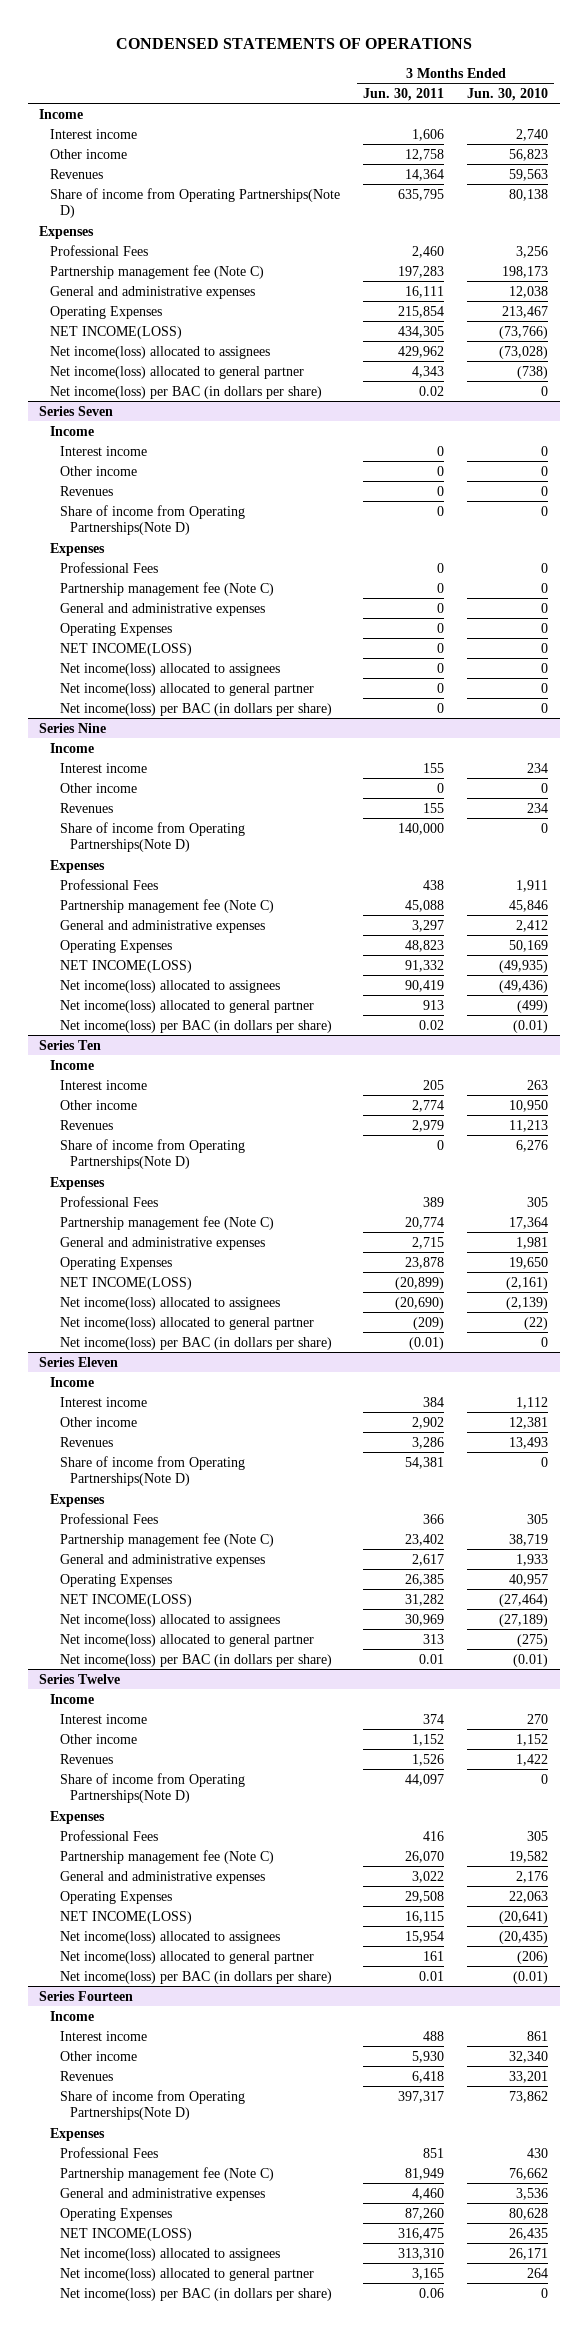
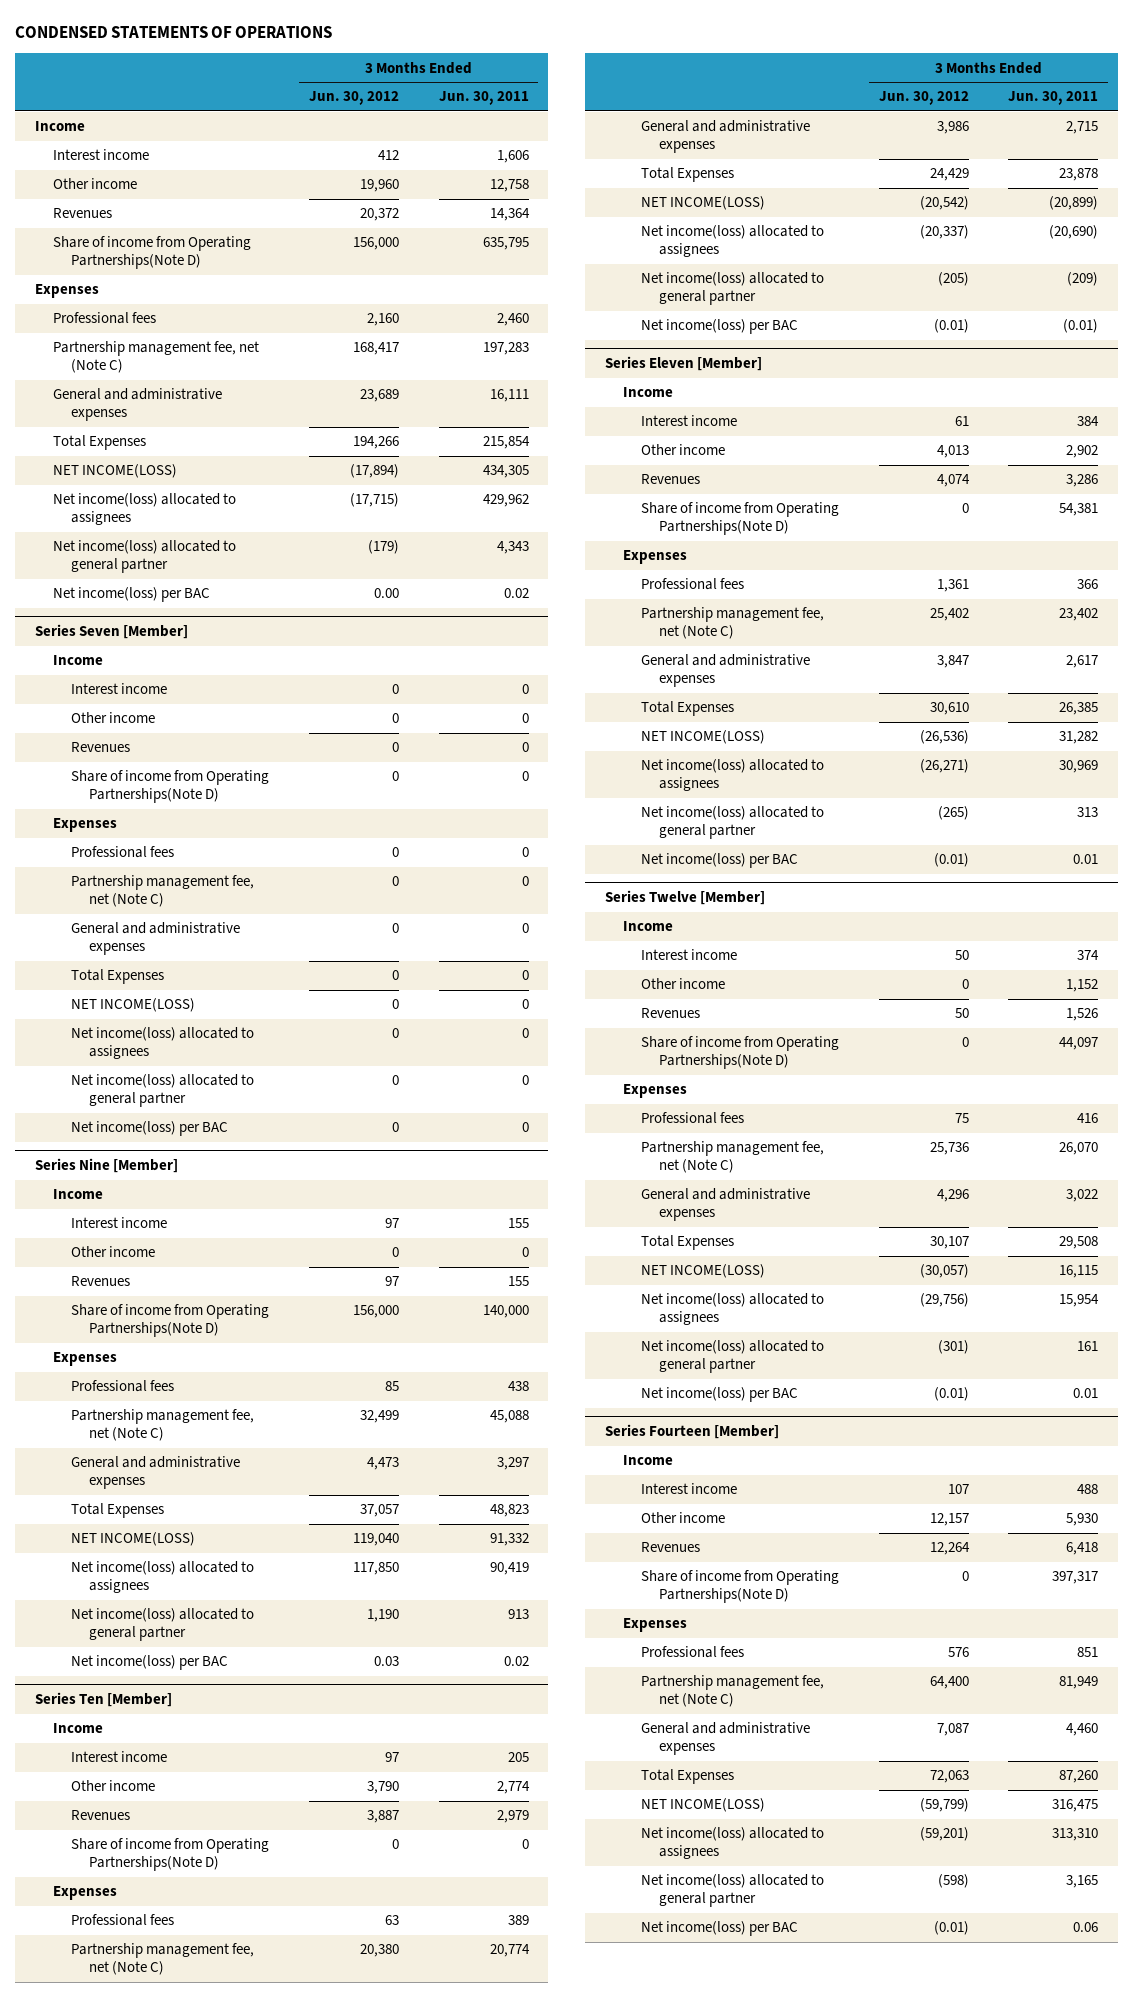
- | 3 Months Ended Jun. 30, 2011 | 3 Months Ended Jun. 30, 2010
+ | 3 Months Ended Jun. 30, 2012 | 3 Months Ended Jun. 30, 2011
- Professional Fees | 2,460 | 3,256
- Partnership management fee (Note C) | 197,283 | 198,173
+ Professional fees | 2,160 | 2,460
+ Partnership management fee, net (Note C) | 168,417 | 197,283
- Operating Expenses | 215,854 | 213,467
+ Total Expenses | 194,266 | 215,854
- Net income(loss) per BAC (in dollars per share) | 0.02 | 0
- Series Seven
+ Net income(loss) per BAC | 0.00 | 0.02
+ Series Seven [Member]
- Professional Fees | 0 | 0
- Partnership management fee (Note C) | 0 | 0
+ Professional fees | 0 | 0
+ Partnership management fee, net (Note C) | 0 | 0
- Operating Expenses | 0 | 0
+ Total Expenses | 0 | 0
- Net income(loss) per BAC (in dollars per share) | 0 | 0
- Series Nine
+ Net income(loss) per BAC | 0 | 0
+ Series Nine [Member]
- Professional Fees | 438 | 1,911
- Partnership management fee (Note C) | 45,088 | 45,846
+ Professional fees | 85 | 438
+ Partnership management fee, net (Note C) | 32,499 | 45,088
- Operating Expenses | 48,823 | 50,169
+ Total Expenses | 37,057 | 48,823
- Net income(loss) per BAC (in dollars per share) | 0.02 | (0.01)
- Series Ten
+ Net income(loss) per BAC | 0.03 | 0.02
+ Series Ten [Member]
- Professional Fees | 389 | 305
- Partnership management fee (Note C) | 20,774 | 17,364
+ Professional fees | 63 | 389
+ Partnership management fee, net (Note C) | 20,380 | 20,774
- Operating Expenses | 23,878 | 19,650
+ Total Expenses | 24,429 | 23,878
- Net income(loss) per BAC (in dollars per share) | (0.01) | 0
- Series Eleven
+ Net income(loss) per BAC | (0.01) | (0.01)
+ Series Eleven [Member]
- Professional Fees | 366 | 305
- Partnership management fee (Note C) | 23,402 | 38,719
+ Professional fees | 1,361 | 366
+ Partnership management fee, net (Note C) | 25,402 | 23,402
- Operating Expenses | 26,385 | 40,957
+ Total Expenses | 30,610 | 26,385
- Net income(loss) per BAC (in dollars per share) | 0.01 | (0.01)
- Series Twelve
+ Net income(loss) per BAC | (0.01) | 0.01
+ Series Twelve [Member]
- Professional Fees | 416 | 305
- Partnership management fee (Note C) | 26,070 | 19,582
+ Professional fees | 75 | 416
+ Partnership management fee, net (Note C) | 25,736 | 26,070
- Operating Expenses | 29,508 | 22,063
+ Total Expenses | 30,107 | 29,508
- Net income(loss) per BAC (in dollars per share) | 0.01 | (0.01)
- Series Fourteen
+ Net income(loss) per BAC | (0.01) | 0.01
+ Series Fourteen [Member]
- Professional Fees | 851 | 430
- Partnership management fee (Note C) | 81,949 | 76,662
+ Professional fees | 576 | 851
+ Partnership management fee, net (Note C) | 64,400 | 81,949
- Operating Expenses | 87,260 | 80,628
+ Total Expenses | 72,063 | 87,260
- Net income(loss) per BAC (in dollars per share) | 0.06 | 0
+ Net income(loss) per BAC | (0.01) | 0.06

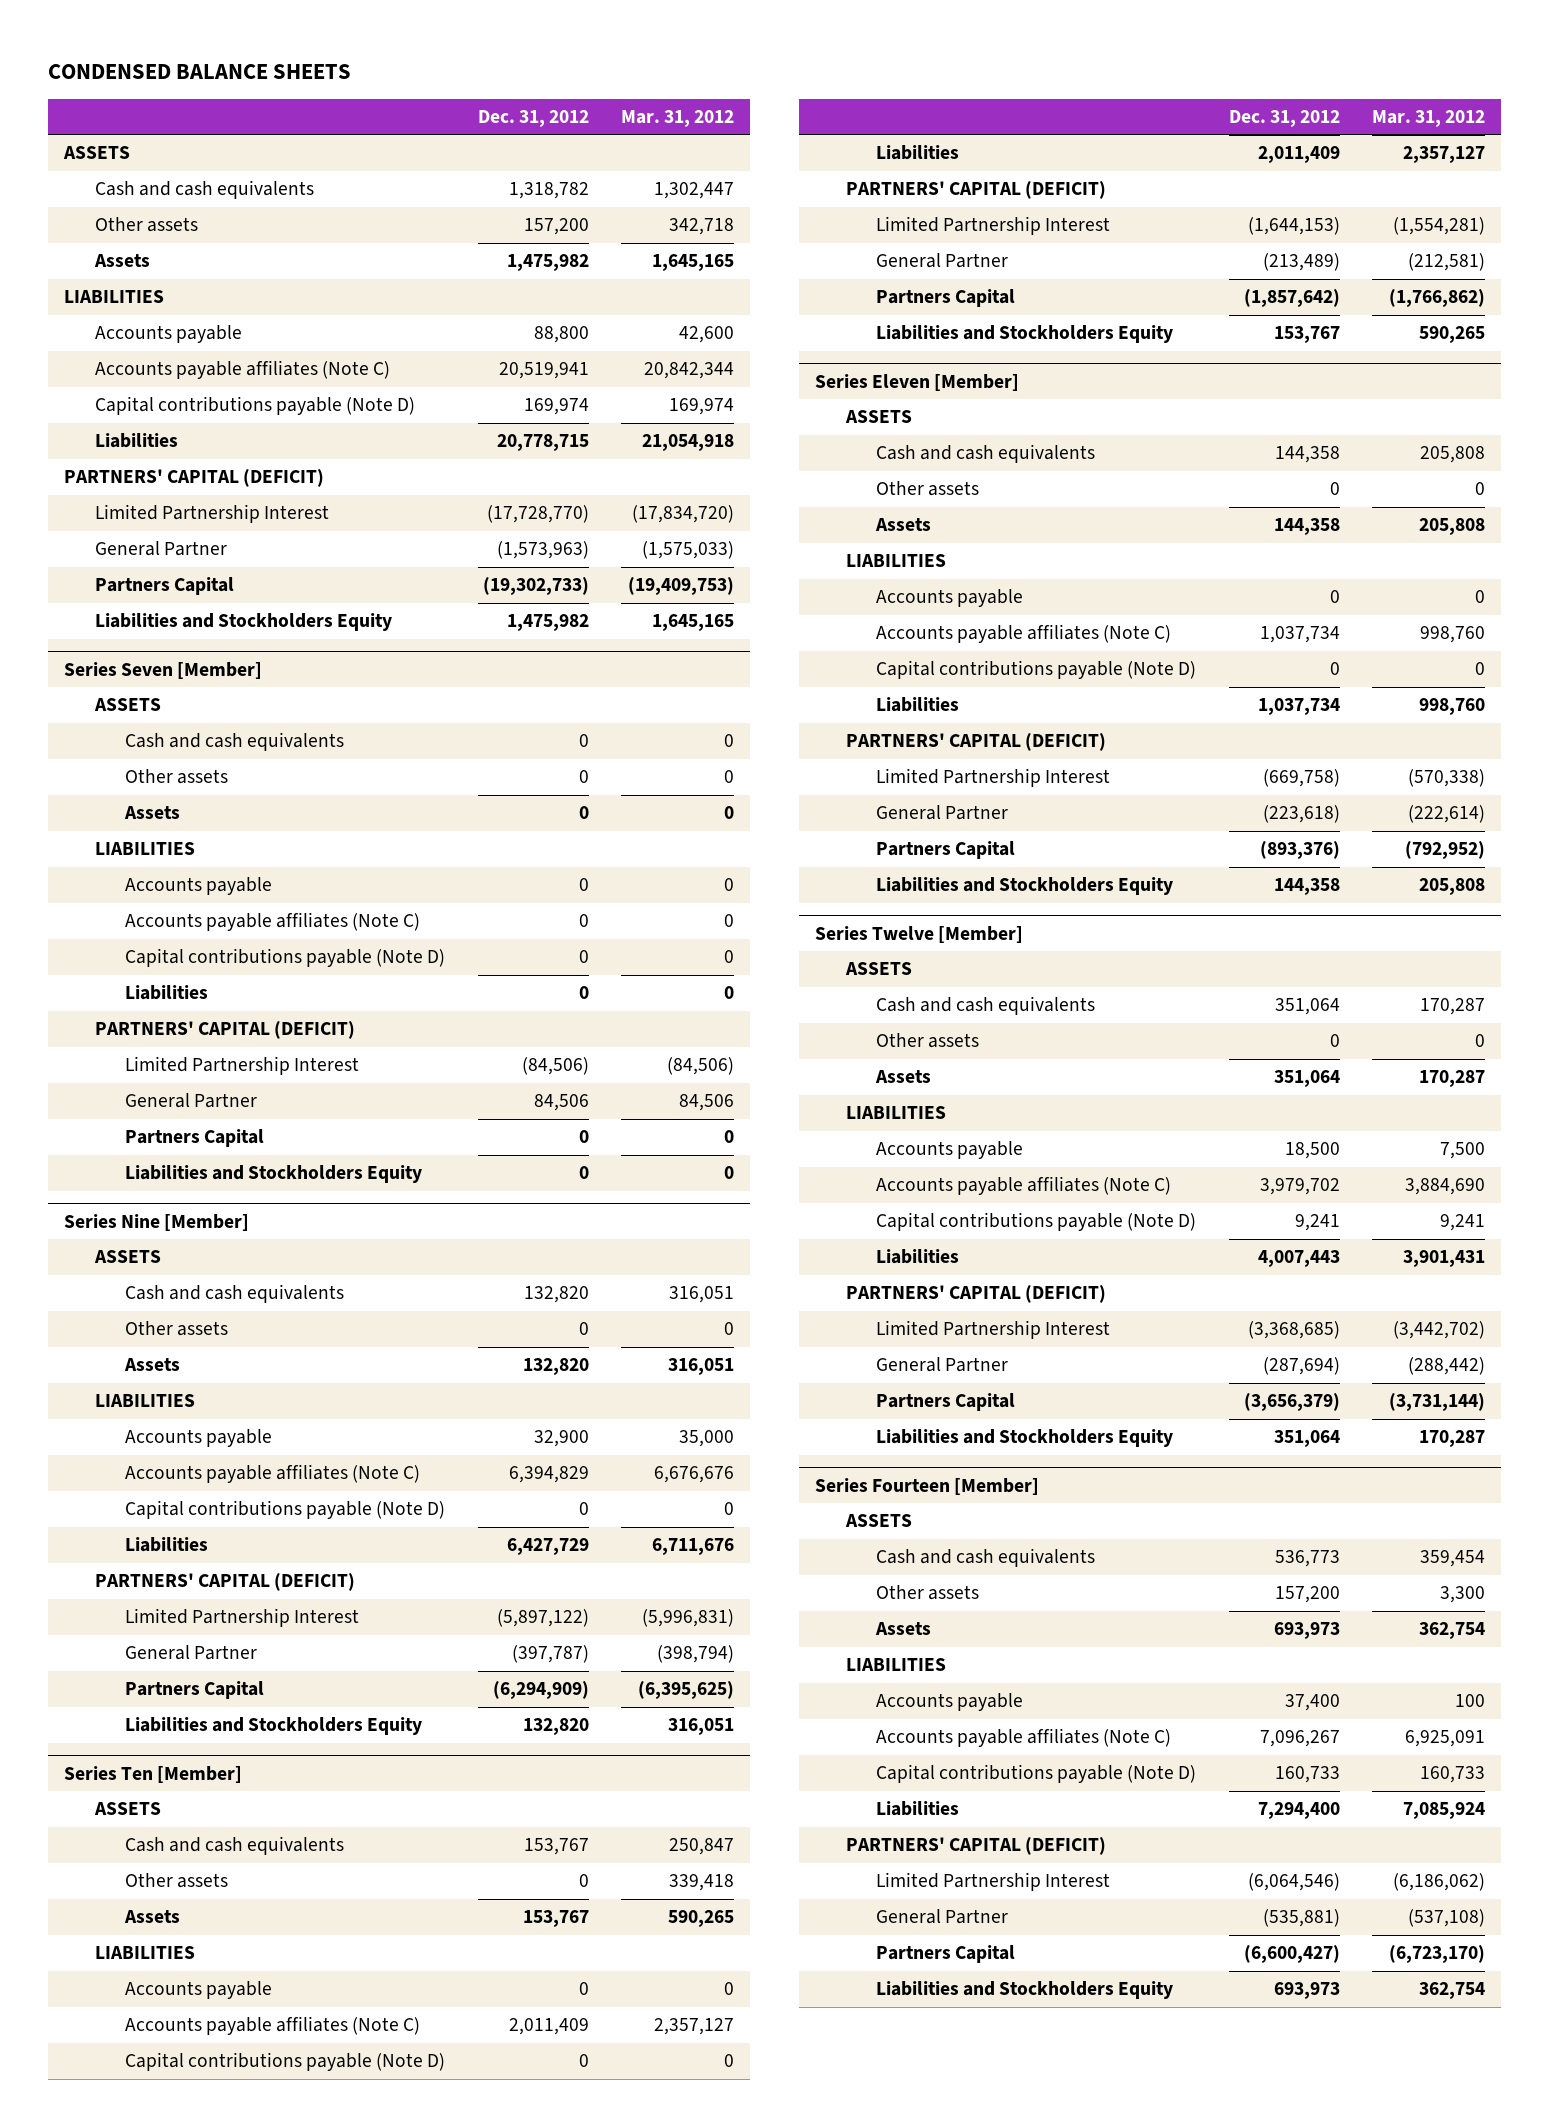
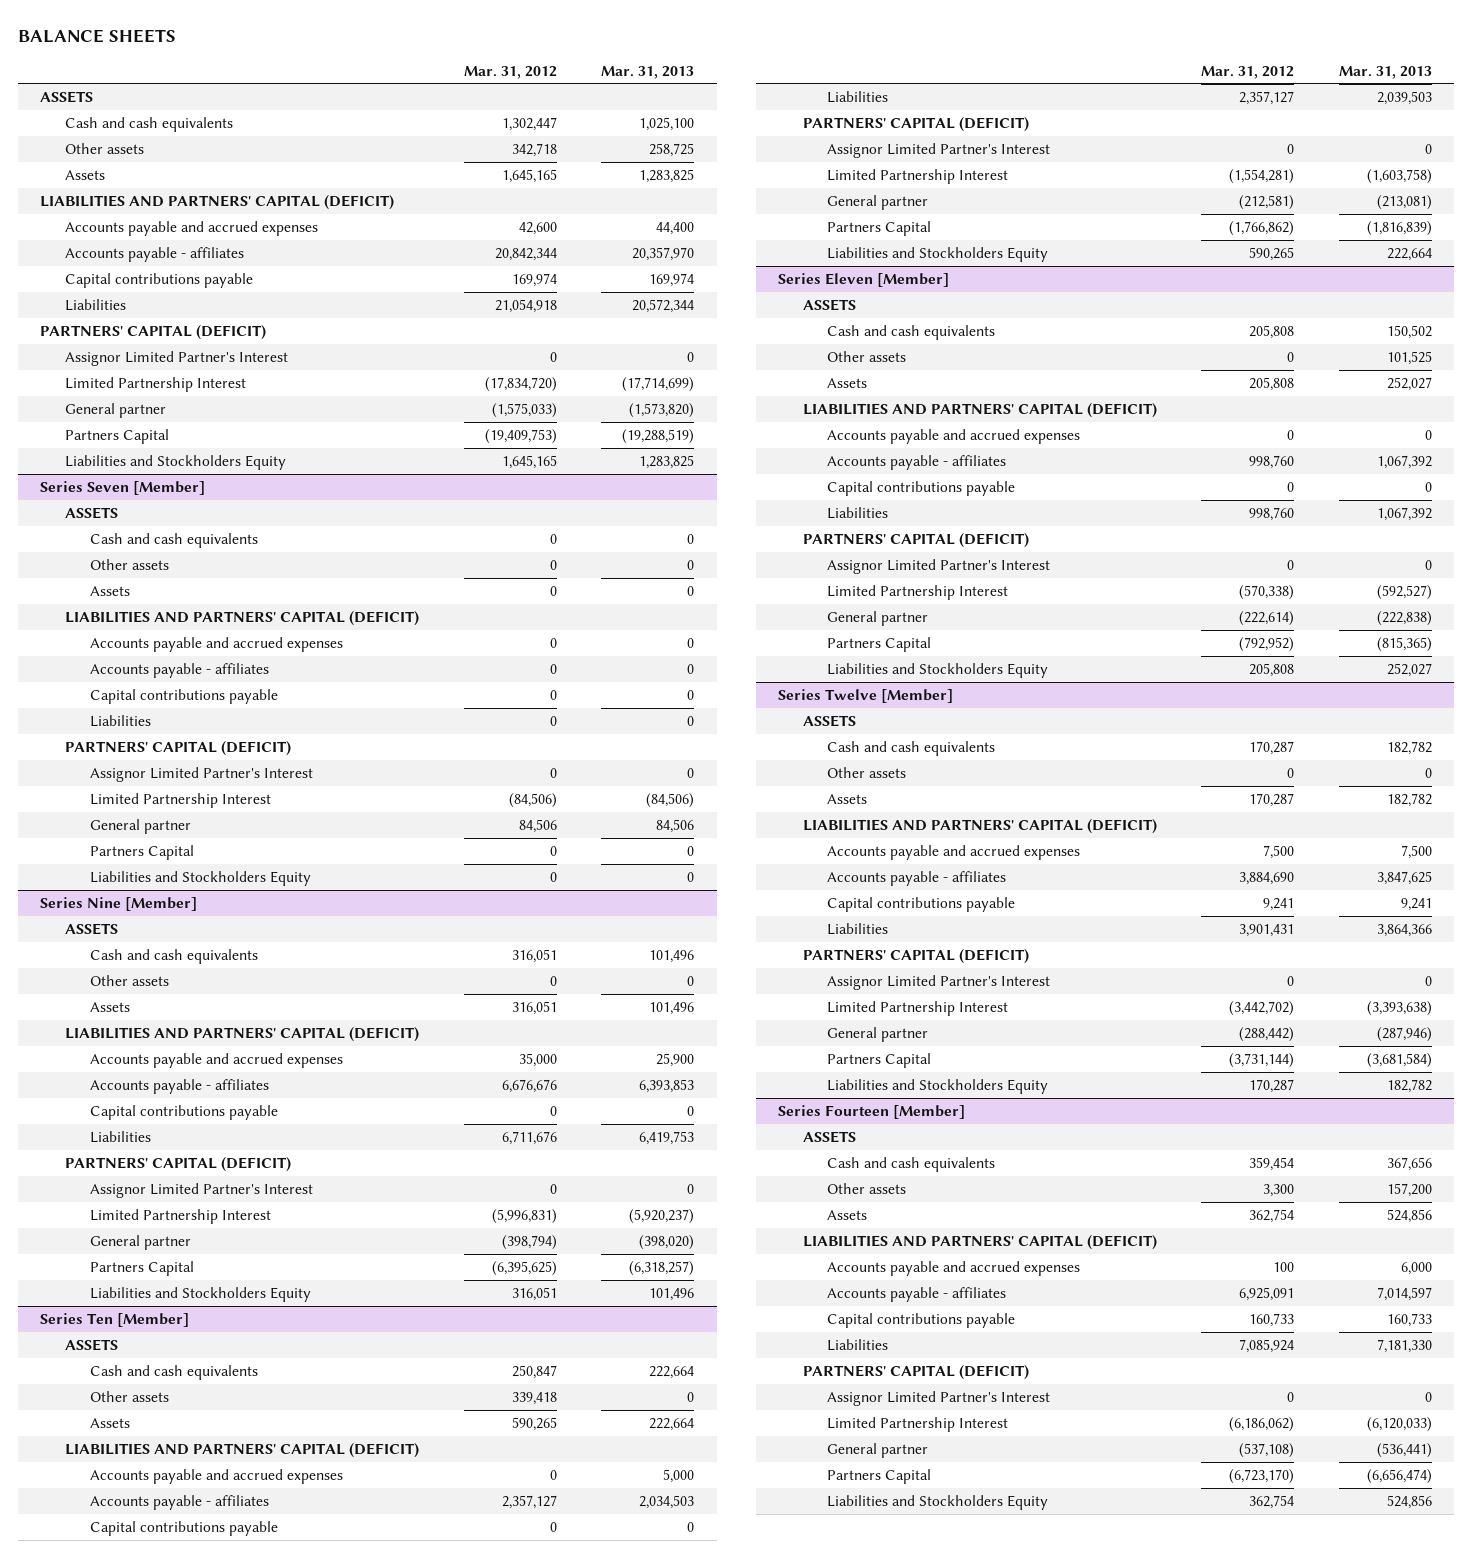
- CONDENSED BALANCE SHEETS
+ BALANCE SHEETS
- | Dec. 31, 2012 | Mar. 31, 2012
+ | Mar. 31, 2012 | Mar. 31, 2013
- LIABILITIES
- Accounts payable | 88,800 | 42,600
- Accounts payable affiliates (Note C) | 20,519,941 | 20,842,344
- Capital contributions payable (Note D) | 169,974 | 169,974
+ LIABILITIES AND PARTNERS' CAPITAL (DEFICIT)
+ Accounts payable and accrued expenses | 42,600 | 44,400
+ Accounts payable - affiliates | 20,842,344 | 20,357,970
+ Capital contributions payable | 169,974 | 169,974
+ Assignor Limited Partner's Interest | 0 | 0
- General Partner | (1,573,963) | (1,575,033)
+ General partner | (1,575,033) | (1,573,820)
@ Series Seven [Member]
- LIABILITIES
- Accounts payable | 0 | 0
- Accounts payable affiliates (Note C) | 0 | 0
- Capital contributions payable (Note D) | 0 | 0
+ LIABILITIES AND PARTNERS' CAPITAL (DEFICIT)
+ Accounts payable and accrued expenses | 0 | 0
+ Accounts payable - affiliates | 0 | 0
+ Capital contributions payable | 0 | 0
+ Assignor Limited Partner's Interest | 0 | 0
- General Partner | 84,506 | 84,506
+ General partner | 84,506 | 84,506
@ Series Nine [Member]
- LIABILITIES
- Accounts payable | 32,900 | 35,000
- Accounts payable affiliates (Note C) | 6,394,829 | 6,676,676
- Capital contributions payable (Note D) | 0 | 0
+ LIABILITIES AND PARTNERS' CAPITAL (DEFICIT)
+ Accounts payable and accrued expenses | 35,000 | 25,900
+ Accounts payable - affiliates | 6,676,676 | 6,393,853
+ Capital contributions payable | 0 | 0
+ Assignor Limited Partner's Interest | 0 | 0
- General Partner | (397,787) | (398,794)
+ General partner | (398,794) | (398,020)
@ Series Ten [Member]
- LIABILITIES
- Accounts payable | 0 | 0
- Accounts payable affiliates (Note C) | 2,011,409 | 2,357,127
- Capital contributions payable (Note D) | 0 | 0
+ LIABILITIES AND PARTNERS' CAPITAL (DEFICIT)
+ Accounts payable and accrued expenses | 0 | 5,000
+ Accounts payable - affiliates | 2,357,127 | 2,034,503
+ Capital contributions payable | 0 | 0
+ Assignor Limited Partner's Interest | 0 | 0
- General Partner | (213,489) | (212,581)
+ General partner | (212,581) | (213,081)
@ Series Eleven [Member]
- LIABILITIES
- Accounts payable | 0 | 0
- Accounts payable affiliates (Note C) | 1,037,734 | 998,760
- Capital contributions payable (Note D) | 0 | 0
+ LIABILITIES AND PARTNERS' CAPITAL (DEFICIT)
+ Accounts payable and accrued expenses | 0 | 0
+ Accounts payable - affiliates | 998,760 | 1,067,392
+ Capital contributions payable | 0 | 0
+ Assignor Limited Partner's Interest | 0 | 0
- General Partner | (223,618) | (222,614)
+ General partner | (222,614) | (222,838)
@ Series Twelve [Member]
- LIABILITIES
- Accounts payable | 18,500 | 7,500
- Accounts payable affiliates (Note C) | 3,979,702 | 3,884,690
- Capital contributions payable (Note D) | 9,241 | 9,241
+ LIABILITIES AND PARTNERS' CAPITAL (DEFICIT)
+ Accounts payable and accrued expenses | 7,500 | 7,500
+ Accounts payable - affiliates | 3,884,690 | 3,847,625
+ Capital contributions payable | 9,241 | 9,241
+ Assignor Limited Partner's Interest | 0 | 0
- General Partner | (287,694) | (288,442)
+ General partner | (288,442) | (287,946)
@ Series Fourteen [Member]
- LIABILITIES
- Accounts payable | 37,400 | 100
- Accounts payable affiliates (Note C) | 7,096,267 | 6,925,091
- Capital contributions payable (Note D) | 160,733 | 160,733
+ LIABILITIES AND PARTNERS' CAPITAL (DEFICIT)
+ Accounts payable and accrued expenses | 100 | 6,000
+ Accounts payable - affiliates | 6,925,091 | 7,014,597
+ Capital contributions payable | 160,733 | 160,733
+ Assignor Limited Partner's Interest | 0 | 0
- General Partner | (535,881) | (537,108)
+ General partner | (537,108) | (536,441)

